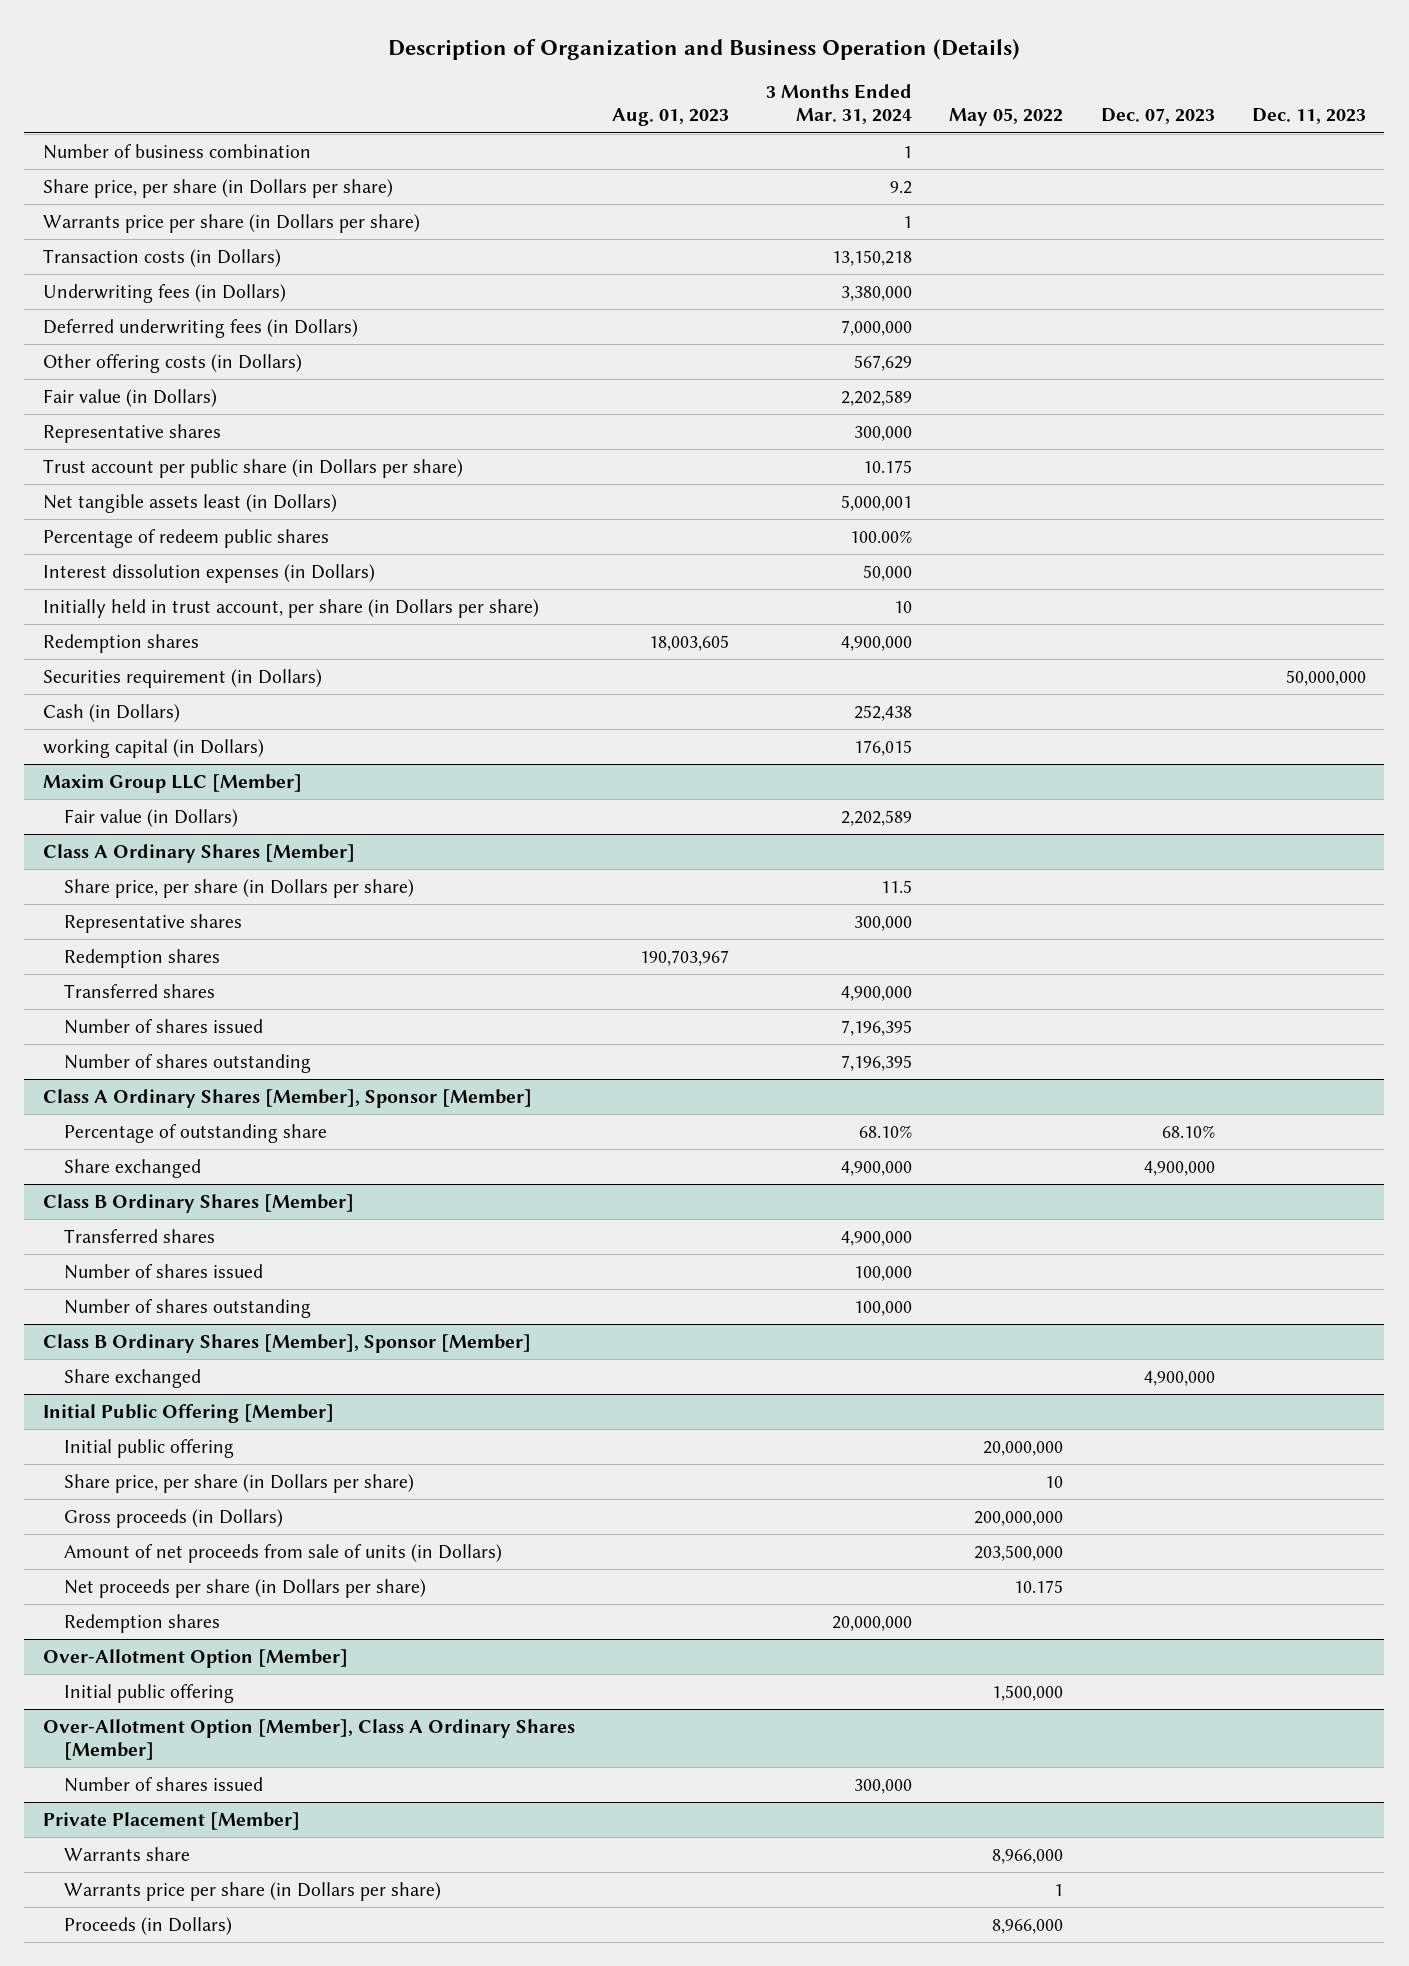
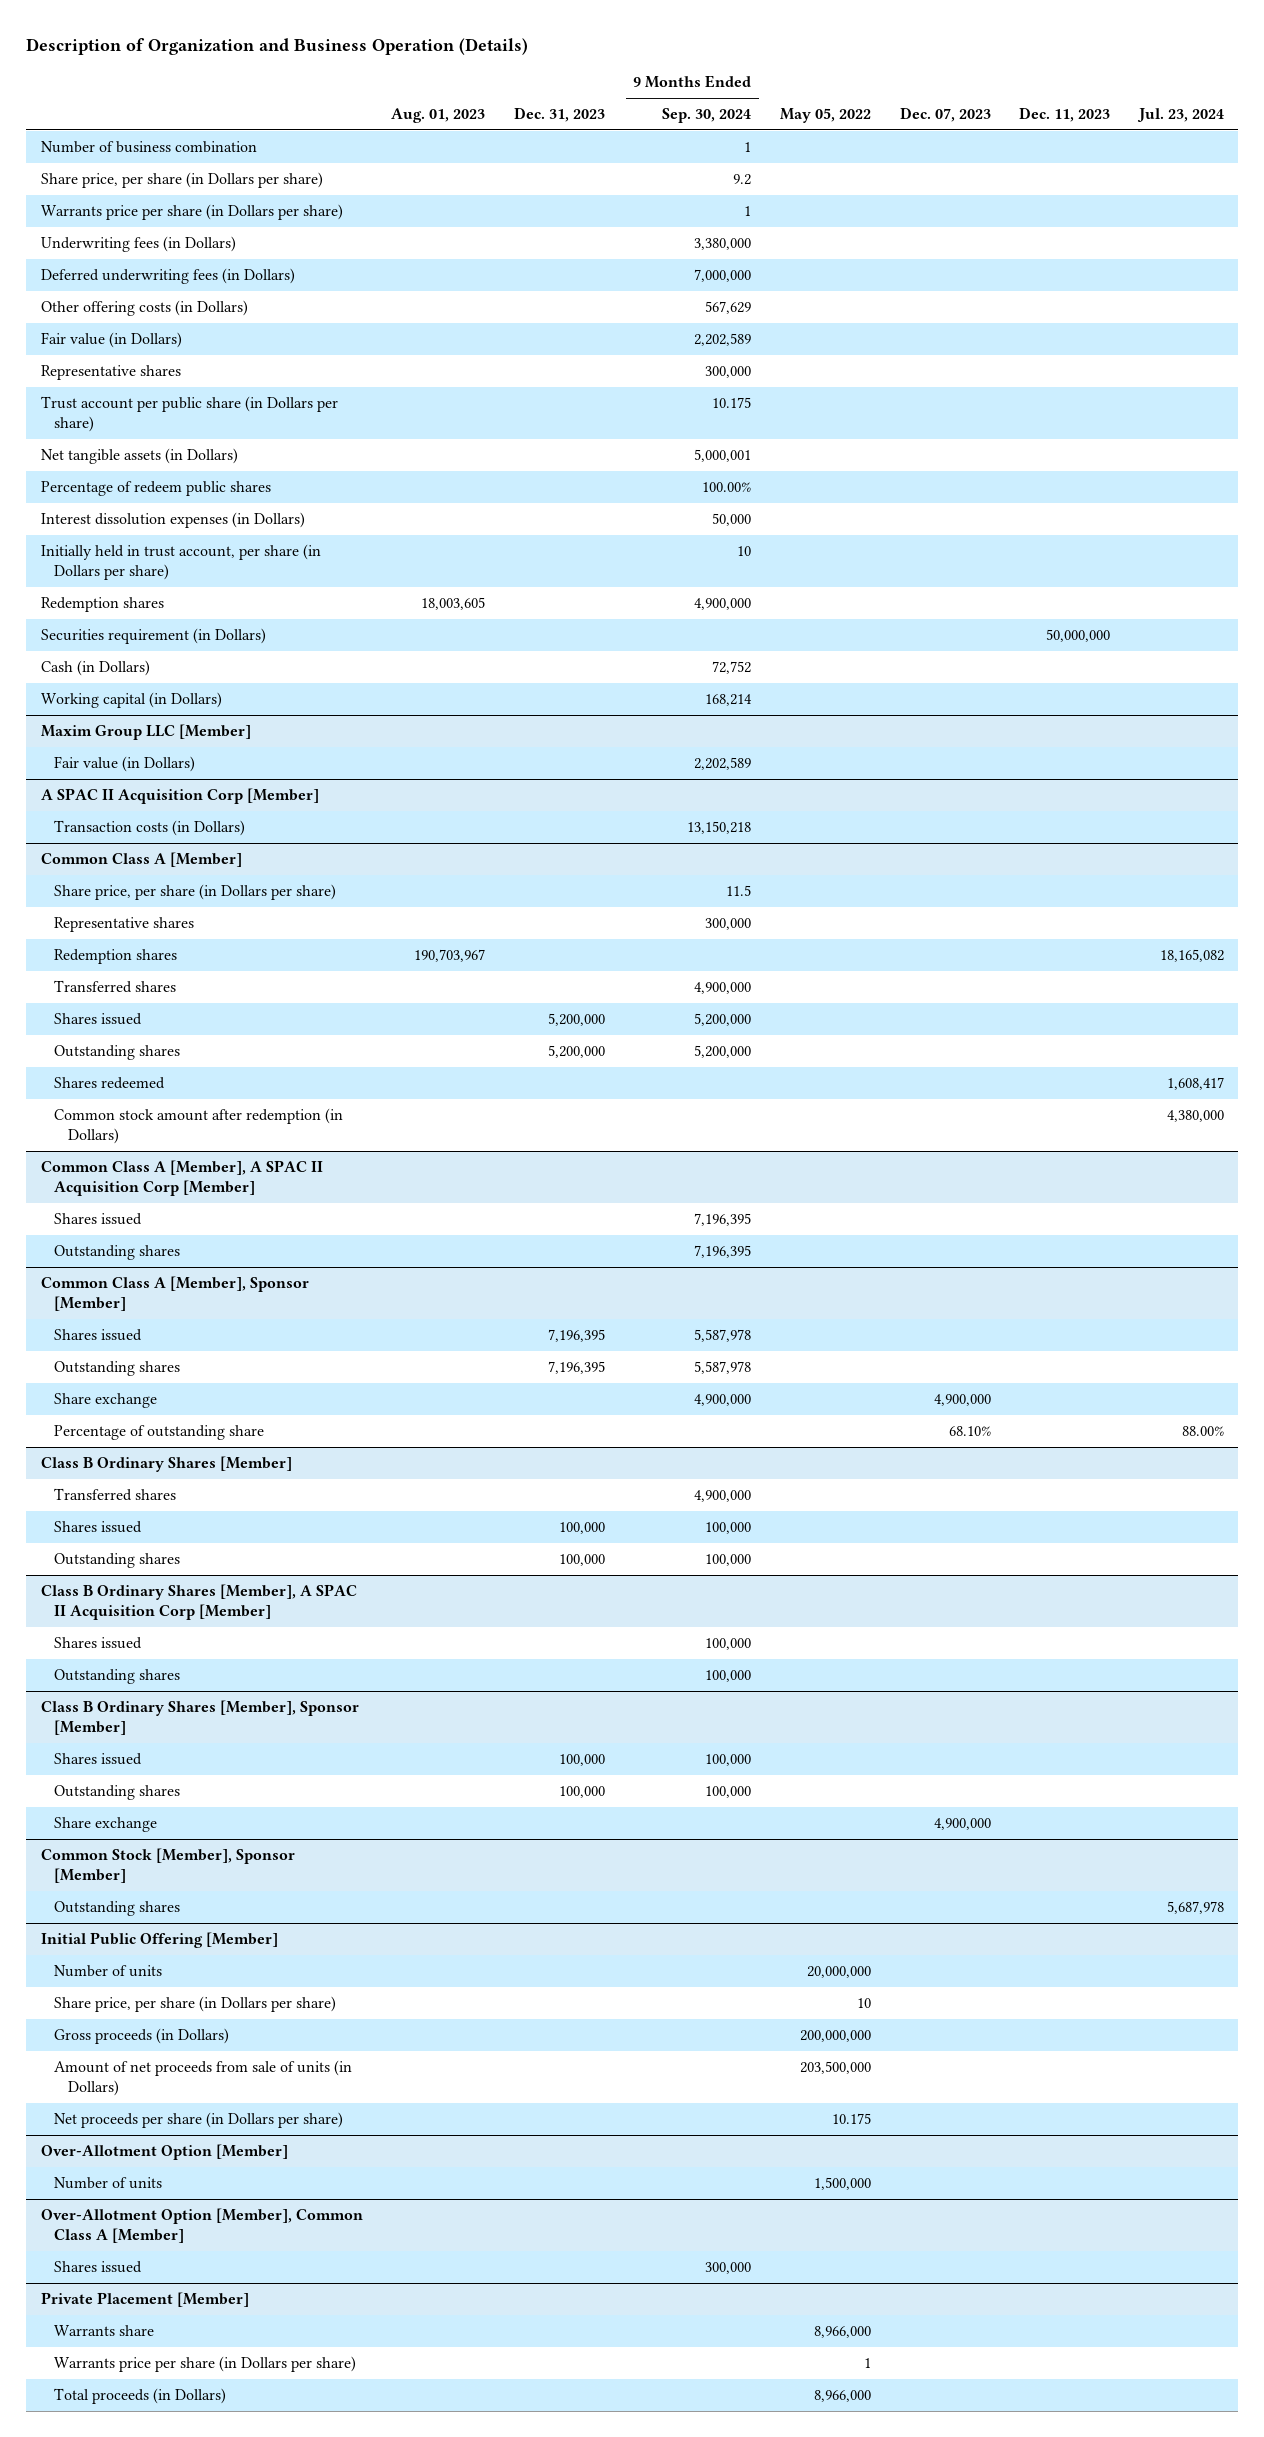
- | Aug. 01, 2023 | 3 Months Ended Mar. 31, 2024 | May 05, 2022 | Dec. 07, 2023 | Dec. 11, 2023
+ | Aug. 01, 2023 | Dec. 31, 2023 | 9 Months Ended Sep. 30, 2024 | May 05, 2022 | Dec. 07, 2023 | Dec. 11, 2023 | Jul. 23, 2024
- Transaction costs (in Dollars) | | 13,150,218 | | |
- Net tangible assets least (in Dollars) | | 5,000,001 | | |
+ Net tangible assets (in Dollars) | | | 5,000,001 | | | |
- working capital (in Dollars) | | 176,015 | | |
+ Working capital (in Dollars) | | | 168,214 | | | |
- Class A Ordinary Shares [Member]
+ A SPAC II Acquisition Corp [Member]
+ Transaction costs (in Dollars) | | | 13,150,218 | | | |
+ Common Class A [Member]
- Number of shares issued | | 7,196,395 | | |
- Number of shares outstanding | | 7,196,395 | | |
- Class A Ordinary Shares [Member], Sponsor [Member]
+ Shares issued | | 5,200,000 | 5,200,000 | | | |
+ Outstanding shares | | 5,200,000 | 5,200,000 | | | |
+ Shares redeemed | | | | | | | 1,608,417
+ Common stock amount after redemption (in Dollars) | | | | | | | 4,380,000
+ Common Class A [Member], A SPAC II Acquisition Corp [Member]
+ Shares issued | | | 7,196,395 | | | |
+ Outstanding shares | | | 7,196,395 | | | |
+ Common Class A [Member], Sponsor [Member]
+ Shares issued | | 7,196,395 | 5,587,978 | | | |
+ Outstanding shares | | 7,196,395 | 5,587,978 | | | |
+ Share exchange | | | 4,900,000 | | 4,900,000 | |
- Share exchanged | | 4,900,000 | | 4,900,000 |
@ Class B Ordinary Shares [Member]
- Number of shares issued | | 100,000 | | |
- Number of shares outstanding | | 100,000 | | |
+ Shares issued | | 100,000 | 100,000 | | | |
+ Outstanding shares | | 100,000 | 100,000 | | | |
+ Class B Ordinary Shares [Member], A SPAC II Acquisition Corp [Member]
+ Shares issued | | | 100,000 | | | |
+ Outstanding shares | | | 100,000 | | | |
@ Class B Ordinary Shares [Member], Sponsor [Member]
- Share exchanged | | | | 4,900,000 |
+ Shares issued | | 100,000 | 100,000 | | | |
+ Outstanding shares | | 100,000 | 100,000 | | | |
+ Share exchange | | | | | 4,900,000 | |
+ Common Stock [Member], Sponsor [Member]
+ Outstanding shares | | | | | | | 5,687,978
@ Initial Public Offering [Member]
- Initial public offering | | | 20,000,000 | |
+ Number of units | | | | 20,000,000 | | |
- Redemption shares | | 20,000,000 | | |
@ Over-Allotment Option [Member]
- Initial public offering | | | 1,500,000 | |
- Over-Allotment Option [Member], Class A Ordinary Shares [Member]
- Number of shares issued | | 300,000 | | |
@ Over-Allotment Option [Member]
+ Number of units | | | | 1,500,000 | | |
+ Over-Allotment Option [Member], Common Class A [Member]
+ Shares issued | | | 300,000 | | | |
@ Private Placement [Member]
- Proceeds (in Dollars) | | | 8,966,000 | |
+ Total proceeds (in Dollars) | | | | 8,966,000 | | |

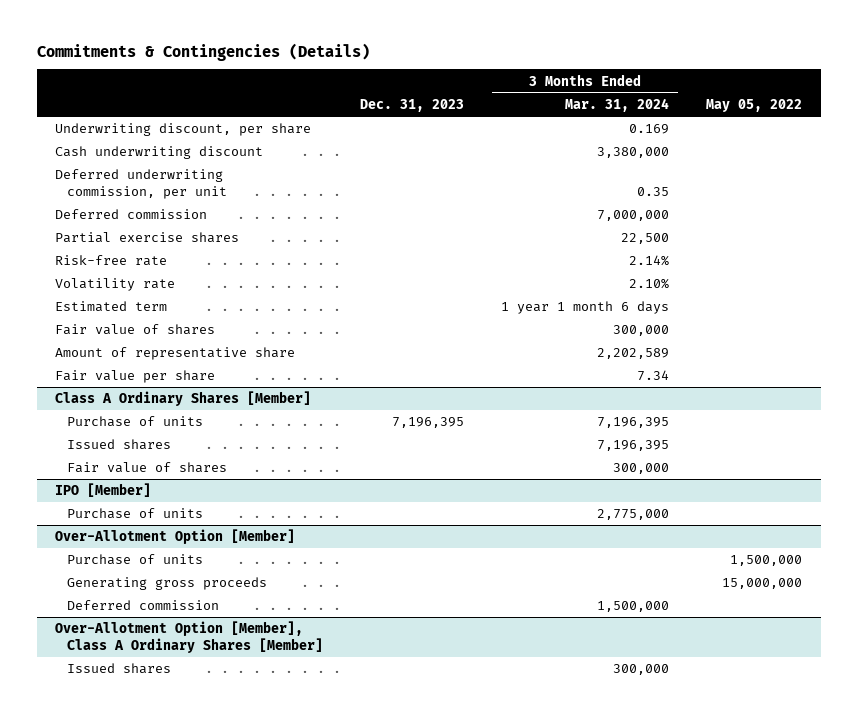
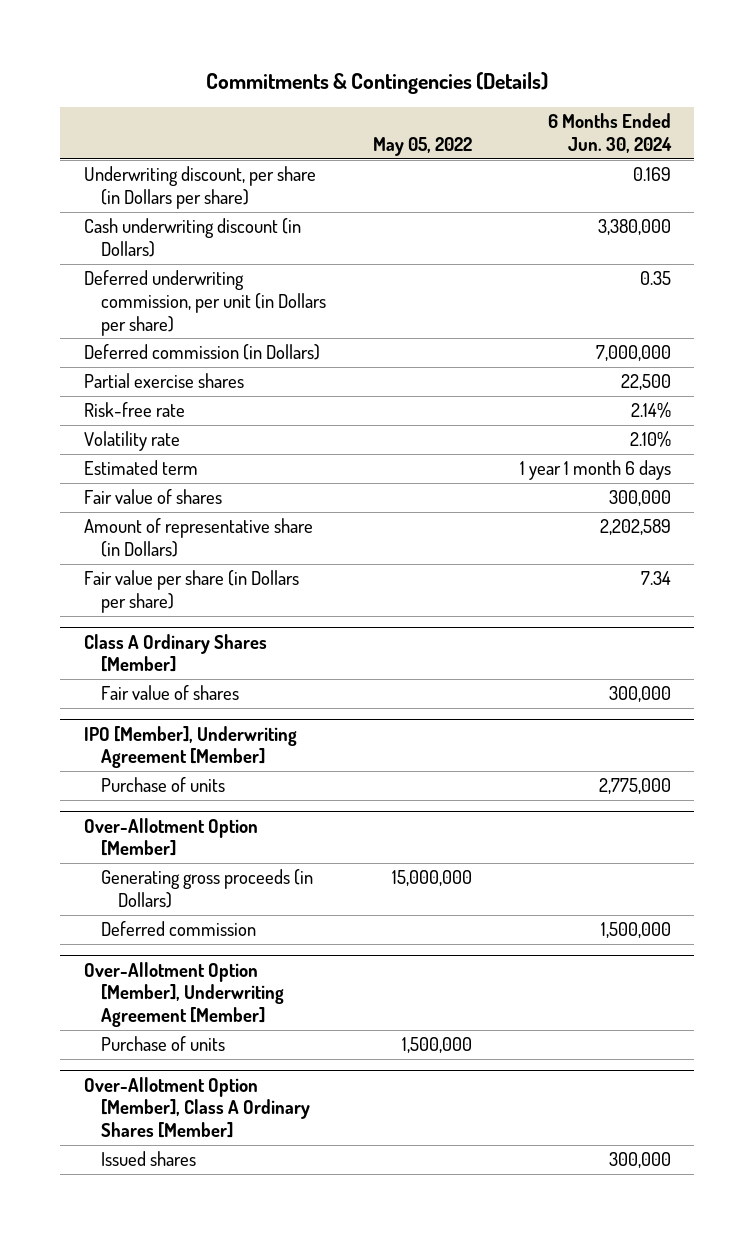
- | Dec. 31, 2023 | 3 Months Ended Mar. 31, 2024 | May 05, 2022
+ | May 05, 2022 | 6 Months Ended Jun. 30, 2024
- Underwriting discount, per share | | 0.169 |
- Cash underwriting discount | | 3,380,000 |
- Deferred underwriting commission, per unit | | 0.35 |
- Deferred commission | | 7,000,000 |
+ Underwriting discount, per share (in Dollars per share) | | 0.169
+ Cash underwriting discount (in Dollars) | | 3,380,000
+ Deferred underwriting commission, per unit (in Dollars per share) | | 0.35
+ Deferred commission (in Dollars) | | 7,000,000
- Amount of representative share | | 2,202,589 |
- Fair value per share | | 7.34 |
+ Amount of representative share (in Dollars) | | 2,202,589
+ Fair value per share (in Dollars per share) | | 7.34
@ Class A Ordinary Shares [Member]
- Purchase of units | 7,196,395 | 7,196,395 |
- Issued shares | | 7,196,395 |
- IPO [Member]
+ IPO [Member], Underwriting Agreement [Member]
@ Over-Allotment Option [Member]
- Purchase of units | | | 1,500,000
- Generating gross proceeds | | | 15,000,000
+ Generating gross proceeds (in Dollars) | 15,000,000 |
+ Over-Allotment Option [Member], Underwriting Agreement [Member]
+ Purchase of units | 1,500,000 |

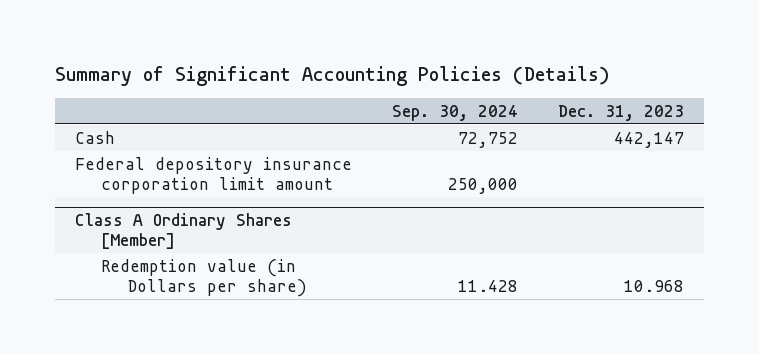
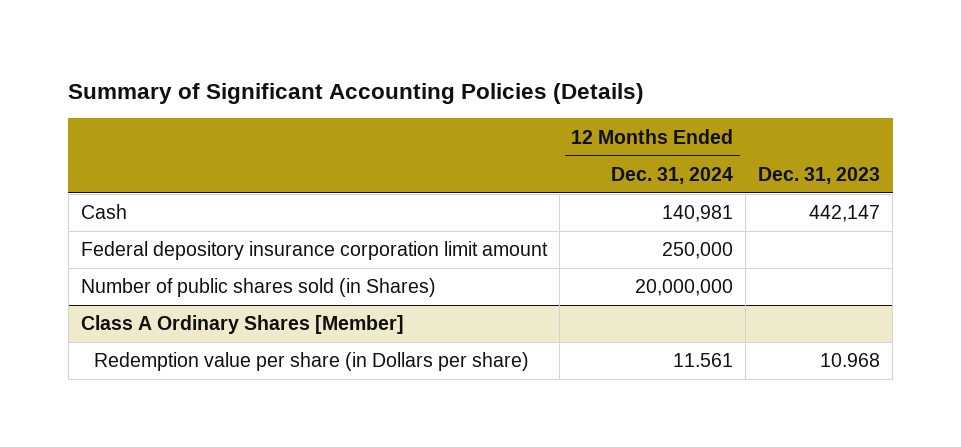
- | Sep. 30, 2024 | Dec. 31, 2023
+ | 12 Months Ended Dec. 31, 2024 | Dec. 31, 2023
+ Number of public shares sold (in Shares) | 20,000,000 |
@ Class A Ordinary Shares [Member]
- Redemption value (in Dollars per share) | 11.428 | 10.968
+ Redemption value per share (in Dollars per share) | 11.561 | 10.968

